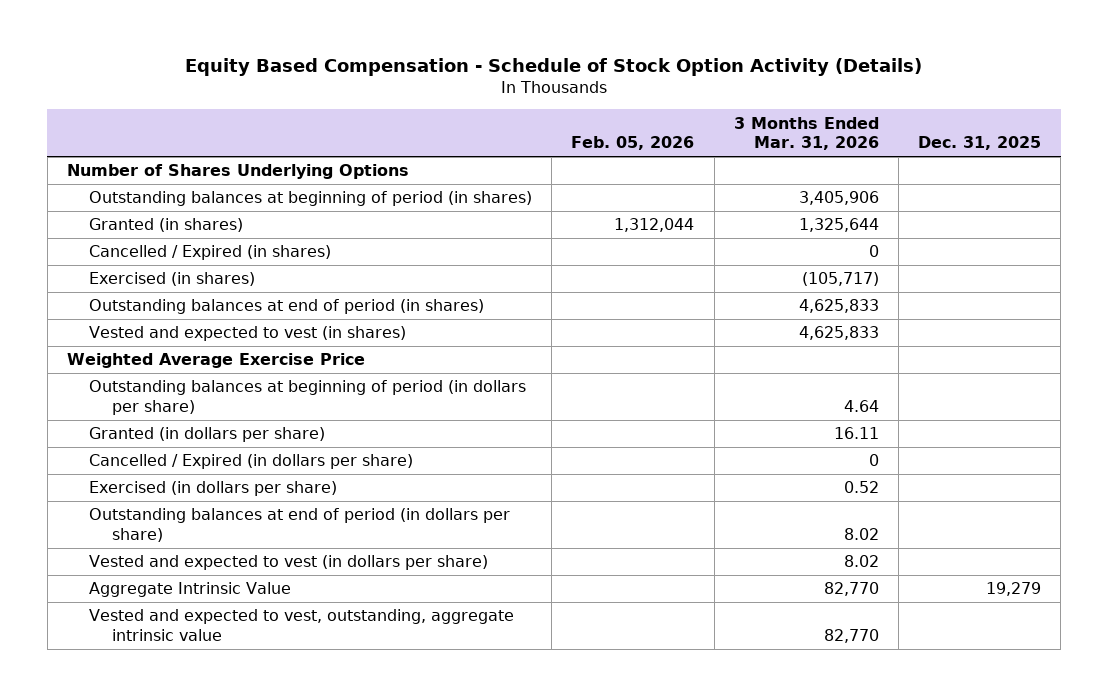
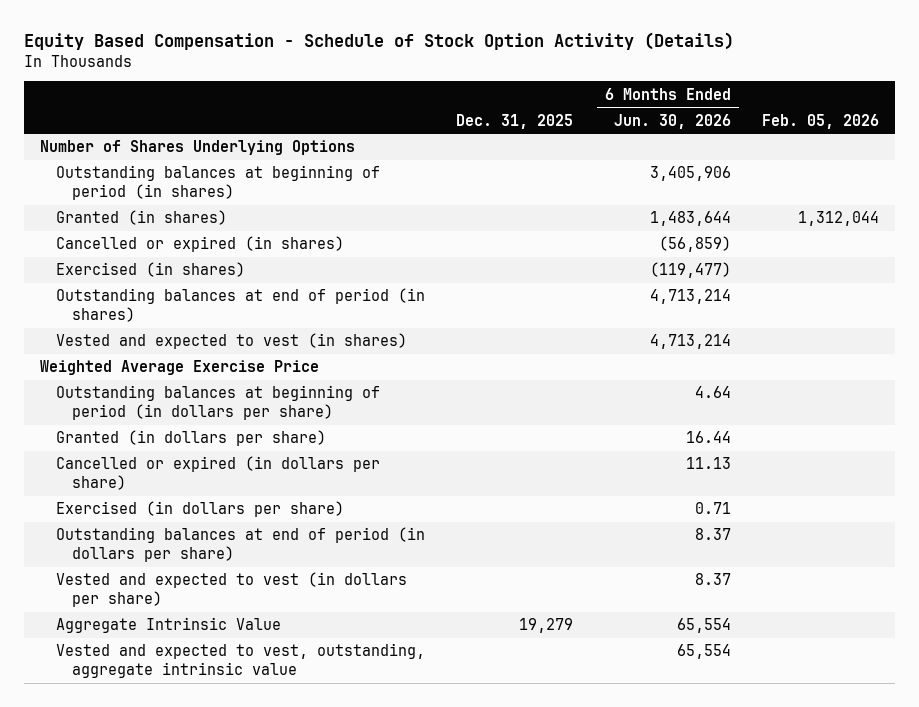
- | Feb. 05, 2026 | 3 Months Ended Mar. 31, 2026 | Dec. 31, 2025
+ | Dec. 31, 2025 | 6 Months Ended Jun. 30, 2026 | Feb. 05, 2026
- Cancelled / Expired (in shares) | | 0 |
+ Cancelled or expired (in shares) | | (56,859) |
- Cancelled / Expired (in dollars per share) | | 0 |
+ Cancelled or expired (in dollars per share) | | 11.13 |

